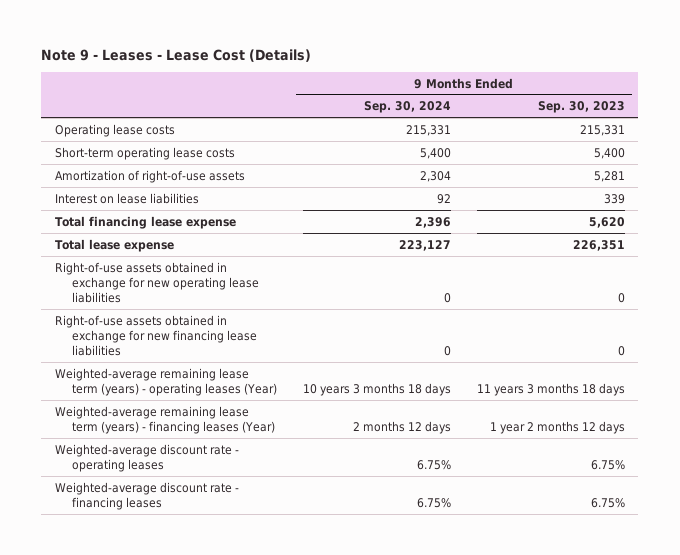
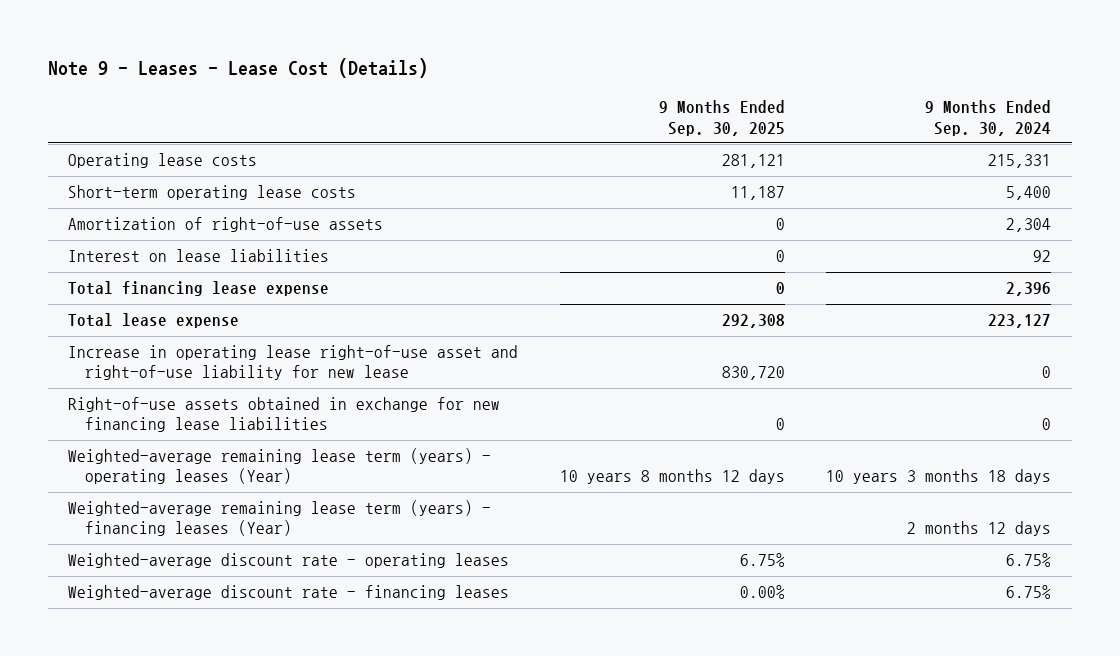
- | 9 Months Ended Sep. 30, 2024 | 9 Months Ended Sep. 30, 2023
+ | 9 Months Ended Sep. 30, 2025 | 9 Months Ended Sep. 30, 2024
- Right-of-use assets obtained in exchange for new operating lease liabilities | 0 | 0
+ Increase in operating lease right-of-use asset and right-of-use liability for new lease | 830,720 | 0

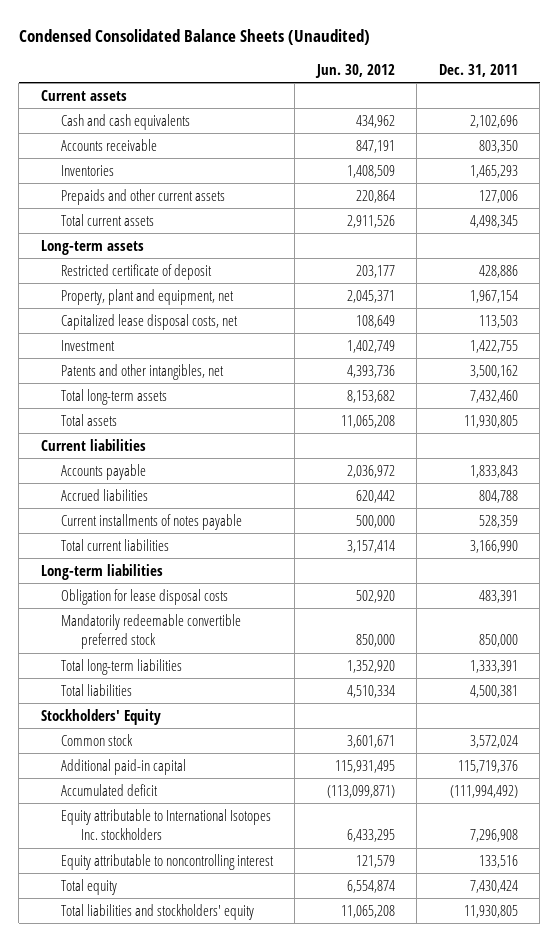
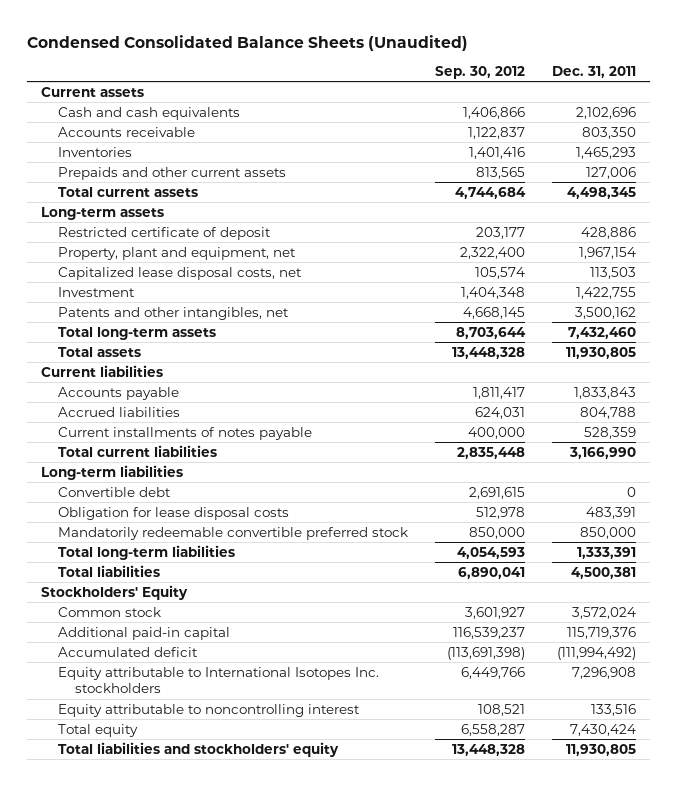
- | Jun. 30, 2012 | Dec. 31, 2011
+ | Sep. 30, 2012 | Dec. 31, 2011
+ Convertible debt | 2,691,615 | 0

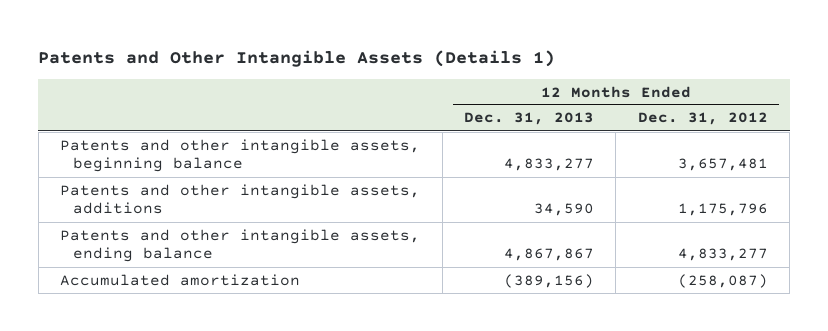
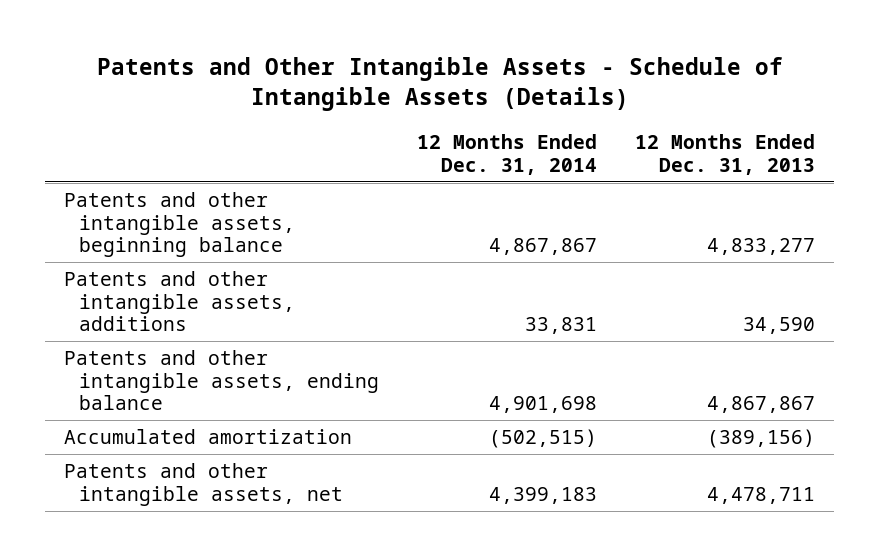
- Patents and Other Intangible Assets (Details 1)
+ Patents and Other Intangible Assets - Schedule of Intangible Assets (Details)
- | 12 Months Ended Dec. 31, 2013 | 12 Months Ended Dec. 31, 2012
+ | 12 Months Ended Dec. 31, 2014 | 12 Months Ended Dec. 31, 2013
+ Patents and other intangible assets, net | 4,399,183 | 4,478,711

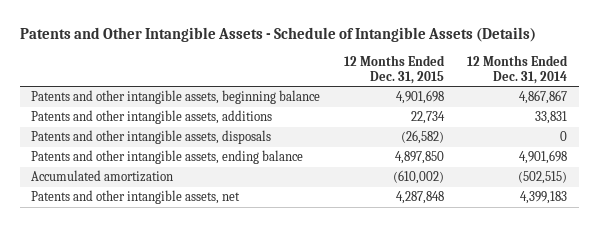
- | 12 Months Ended Dec. 31, 2014 | 12 Months Ended Dec. 31, 2013
+ | 12 Months Ended Dec. 31, 2015 | 12 Months Ended Dec. 31, 2014
+ Patents and other intangible assets, disposals | (26,582) | 0

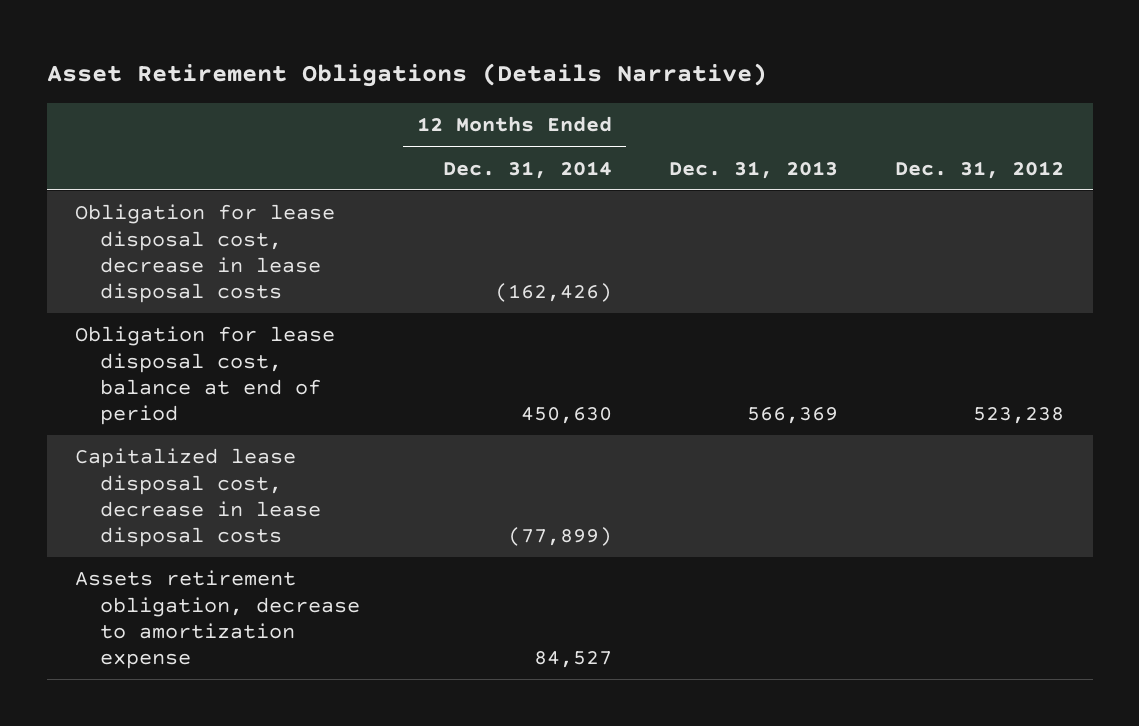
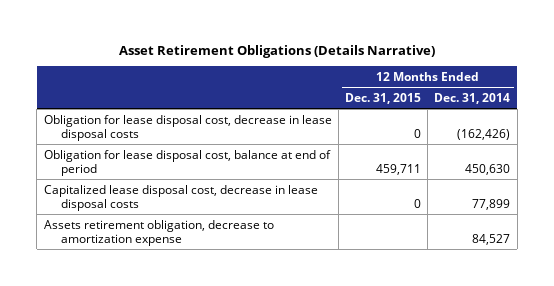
- | 12 Months Ended Dec. 31, 2014 | Dec. 31, 2013 | Dec. 31, 2012
+ | 12 Months Ended Dec. 31, 2015 | 12 Months Ended Dec. 31, 2014
- Capitalized lease disposal cost, decrease in lease disposal costs | (77,899) | |
+ Capitalized lease disposal cost, decrease in lease disposal costs | 0 | 77,899

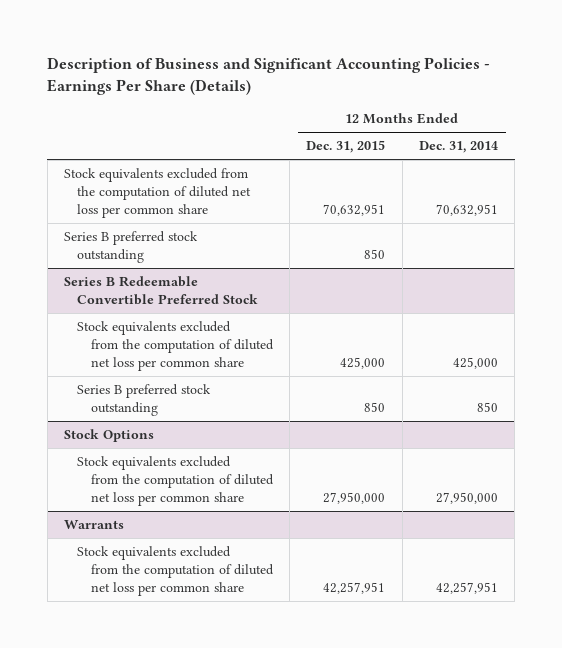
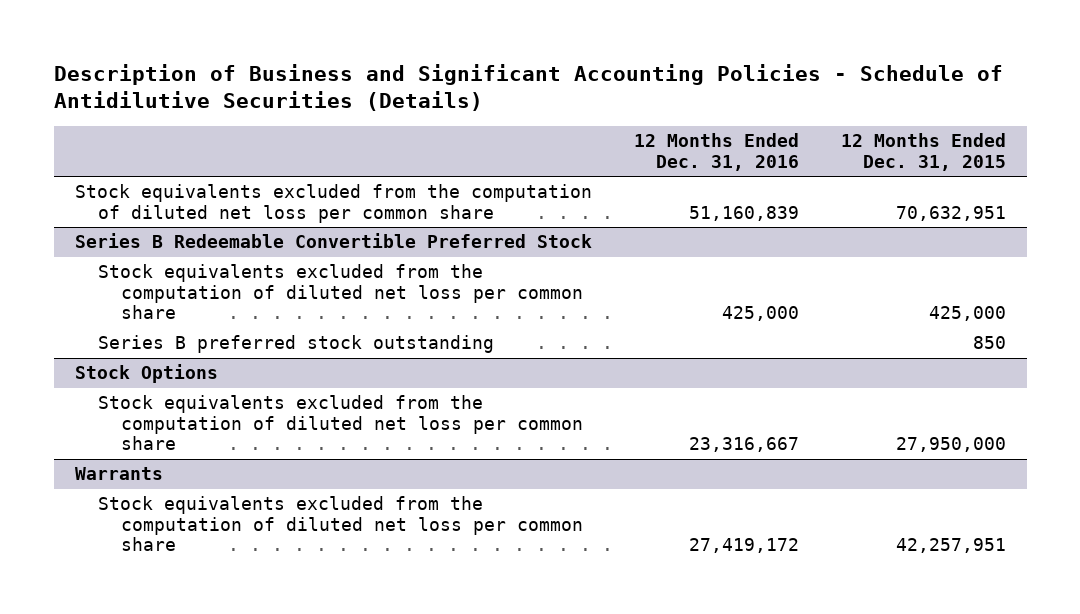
- Description of Business and Significant Accounting Policies - Earnings Per Share (Details)
+ Description of Business and Significant Accounting Policies - Schedule of Antidilutive Securities (Details)
- | 12 Months Ended Dec. 31, 2015 | 12 Months Ended Dec. 31, 2014
+ | 12 Months Ended Dec. 31, 2016 | 12 Months Ended Dec. 31, 2015
- Series B preferred stock outstanding | 850 |

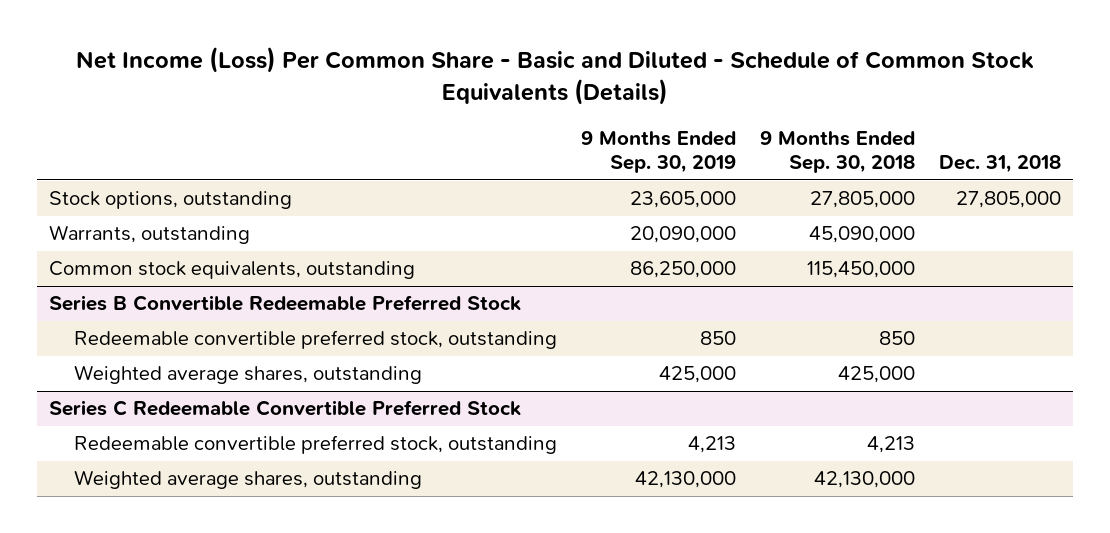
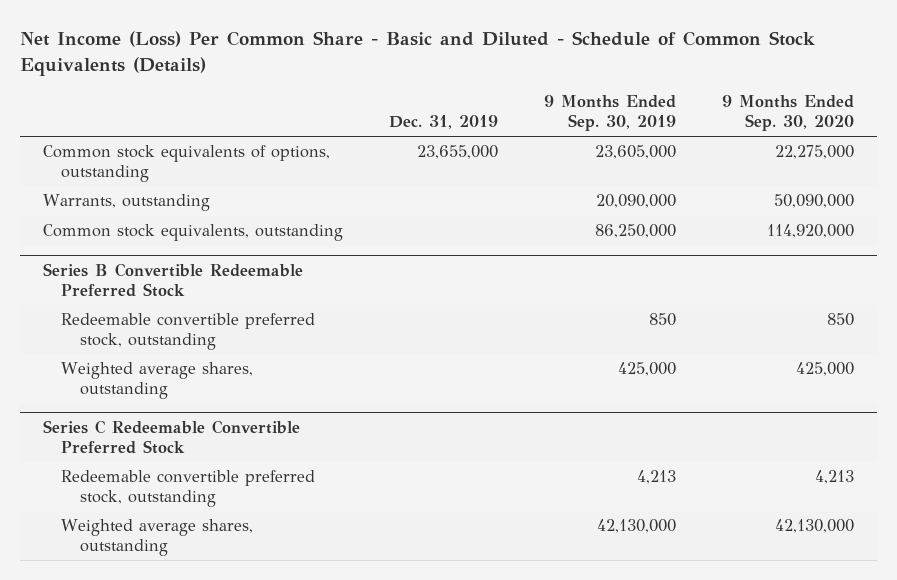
- | 9 Months Ended Sep. 30, 2019 | 9 Months Ended Sep. 30, 2018 | Dec. 31, 2018
+ | Dec. 31, 2019 | 9 Months Ended Sep. 30, 2019 | 9 Months Ended Sep. 30, 2020
- Stock options, outstanding | 23,605,000 | 27,805,000 | 27,805,000
+ Common stock equivalents of options, outstanding | 23,655,000 | 23,605,000 | 22,275,000

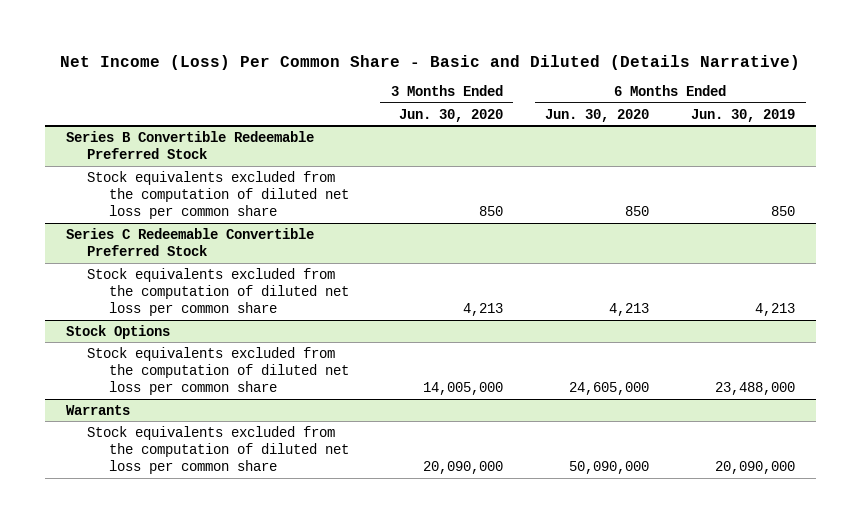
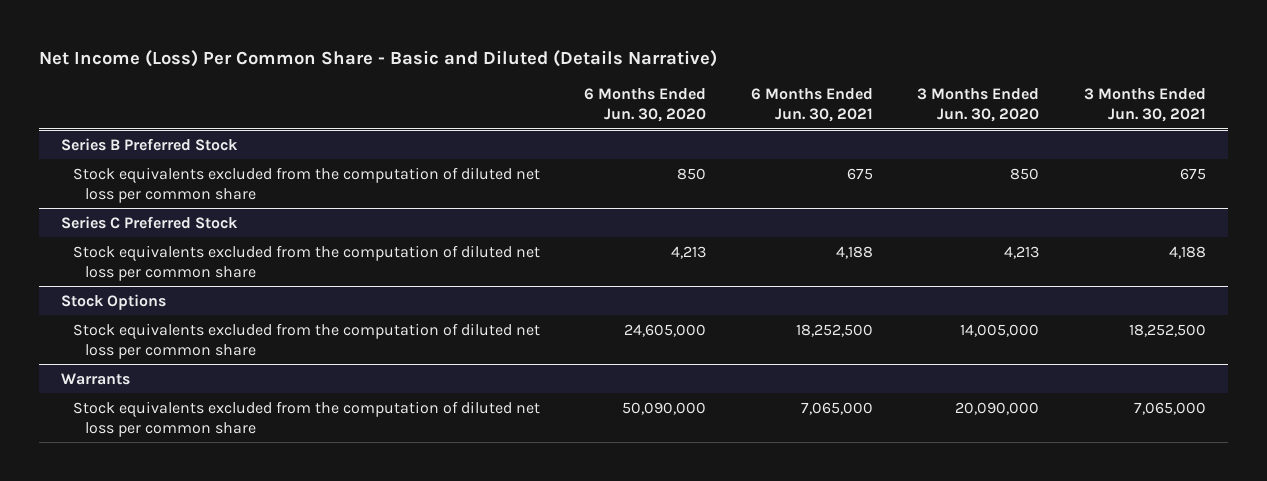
- | 3 Months Ended Jun. 30, 2020 | 6 Months Ended Jun. 30, 2020 | 6 Months Ended Jun. 30, 2019
+ | 6 Months Ended Jun. 30, 2020 | 6 Months Ended Jun. 30, 2021 | 3 Months Ended Jun. 30, 2020 | 3 Months Ended Jun. 30, 2021
- Series B Convertible Redeemable Preferred Stock
+ Series B Preferred Stock
- Series C Redeemable Convertible Preferred Stock
+ Series C Preferred Stock

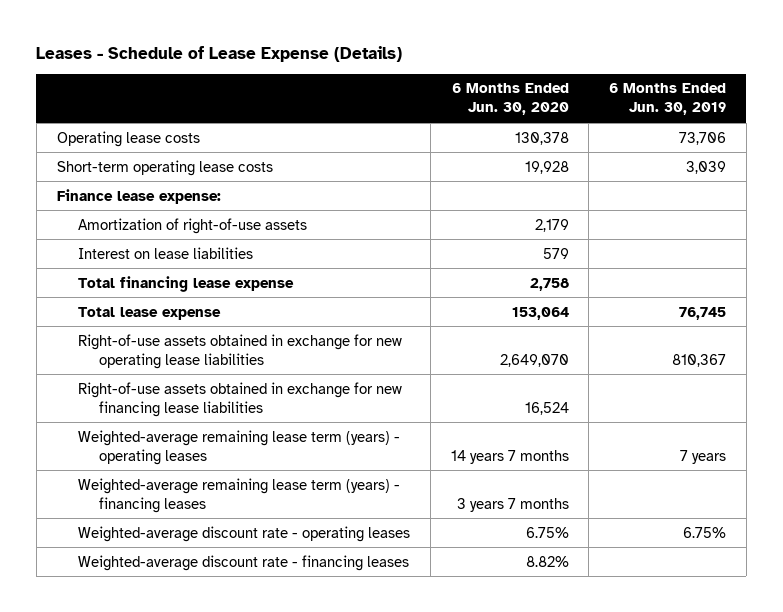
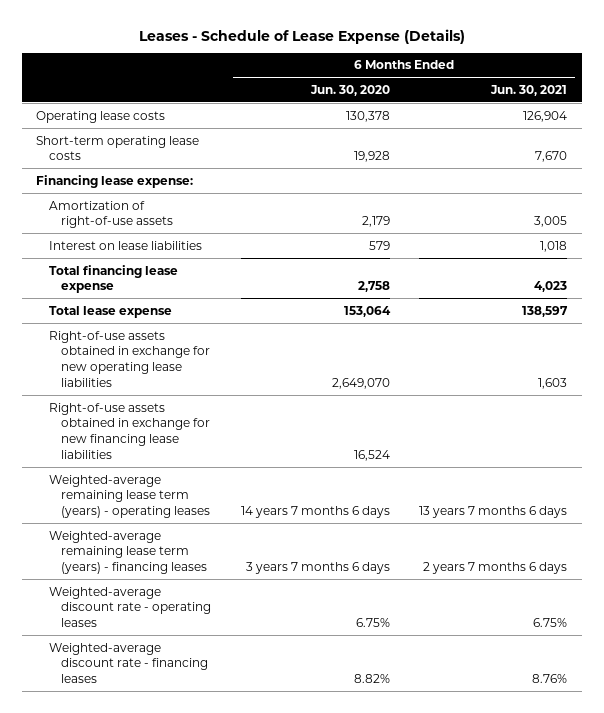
- | 6 Months Ended Jun. 30, 2020 | 6 Months Ended Jun. 30, 2019
+ | 6 Months Ended Jun. 30, 2020 | 6 Months Ended Jun. 30, 2021
- Finance lease expense:
+ Financing lease expense:
- Weighted-average remaining lease term (years) - operating leases | 14 years 7 months | 7 years
- Weighted-average remaining lease term (years) - financing leases | 3 years 7 months |
+ Weighted-average remaining lease term (years) - operating leases | 14 years 7 months 6 days | 13 years 7 months 6 days
+ Weighted-average remaining lease term (years) - financing leases | 3 years 7 months 6 days | 2 years 7 months 6 days

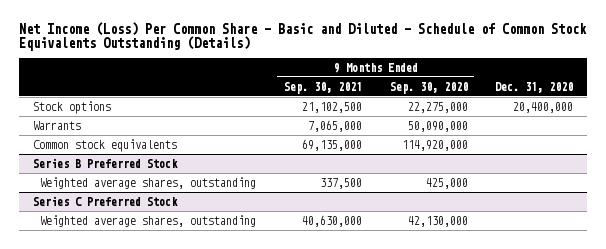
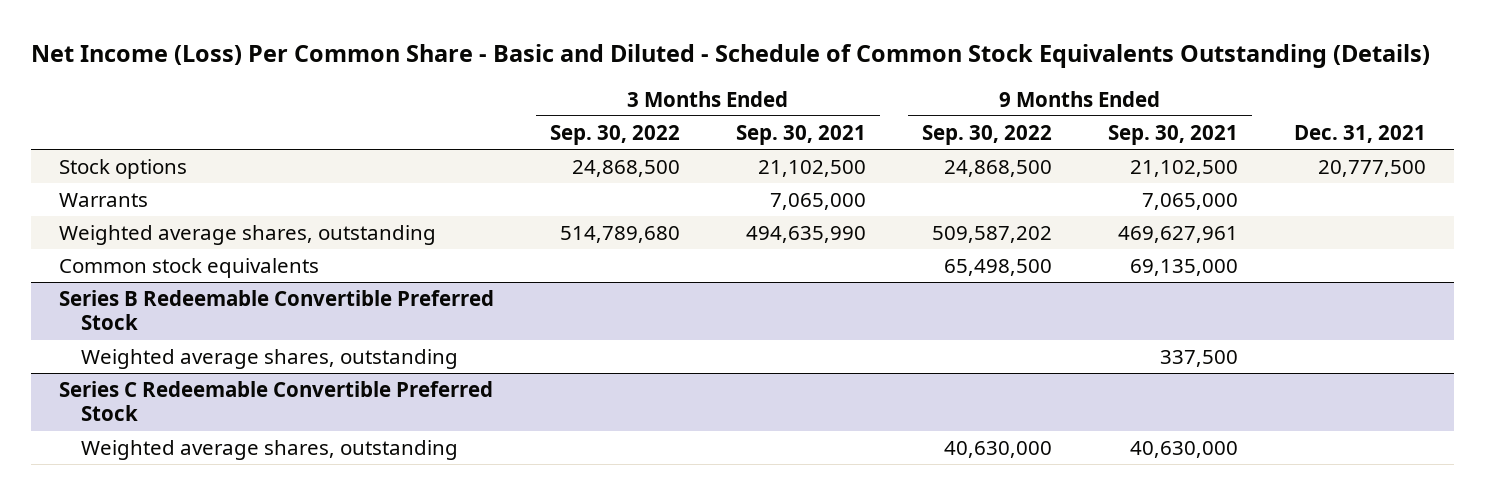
- | 9 Months Ended Sep. 30, 2021 | 9 Months Ended Sep. 30, 2020 | Dec. 31, 2020
+ | 3 Months Ended Sep. 30, 2022 | 3 Months Ended Sep. 30, 2021 | 9 Months Ended Sep. 30, 2022 | 9 Months Ended Sep. 30, 2021 | Dec. 31, 2021
+ Weighted average shares, outstanding | 514,789,680 | 494,635,990 | 509,587,202 | 469,627,961 |
- Series B Preferred Stock
+ Series B Redeemable Convertible Preferred Stock
- Series C Preferred Stock
+ Series C Redeemable Convertible Preferred Stock

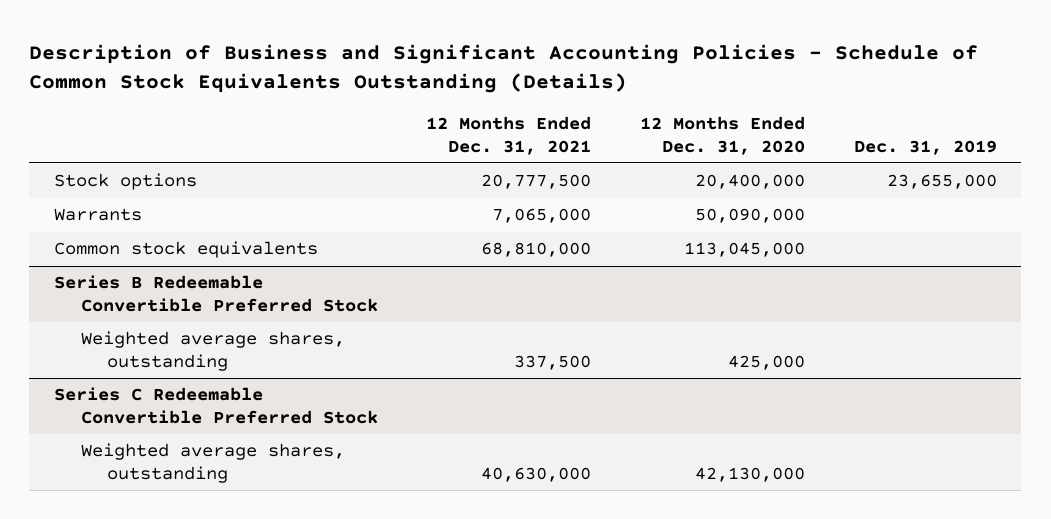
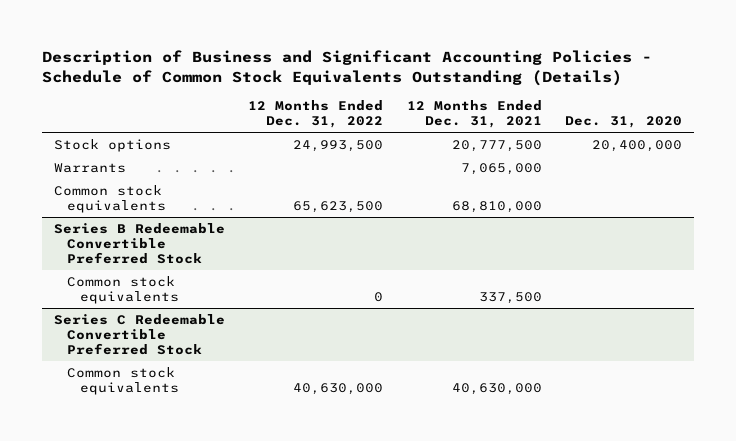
- | 12 Months Ended Dec. 31, 2021 | 12 Months Ended Dec. 31, 2020 | Dec. 31, 2019
+ | 12 Months Ended Dec. 31, 2022 | 12 Months Ended Dec. 31, 2021 | Dec. 31, 2020
@ Series B Redeemable Convertible Preferred Stock
- Weighted average shares, outstanding | 337,500 | 425,000 |
+ Common stock equivalents | 0 | 337,500 |
@ Series C Redeemable Convertible Preferred Stock
- Weighted average shares, outstanding | 40,630,000 | 42,130,000 |
+ Common stock equivalents | 40,630,000 | 40,630,000 |

